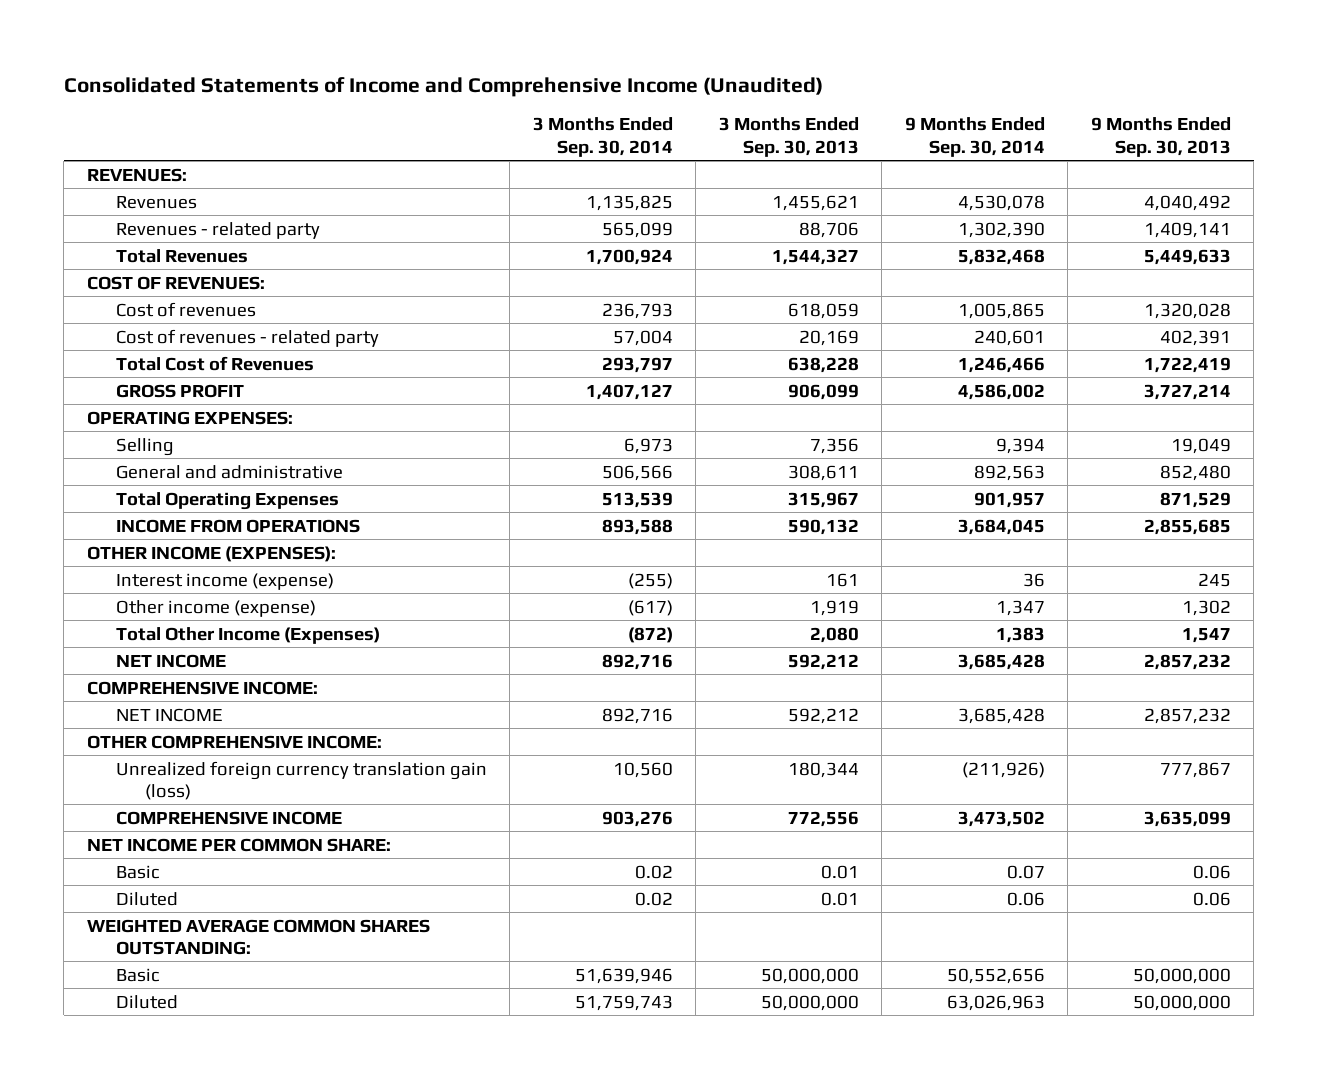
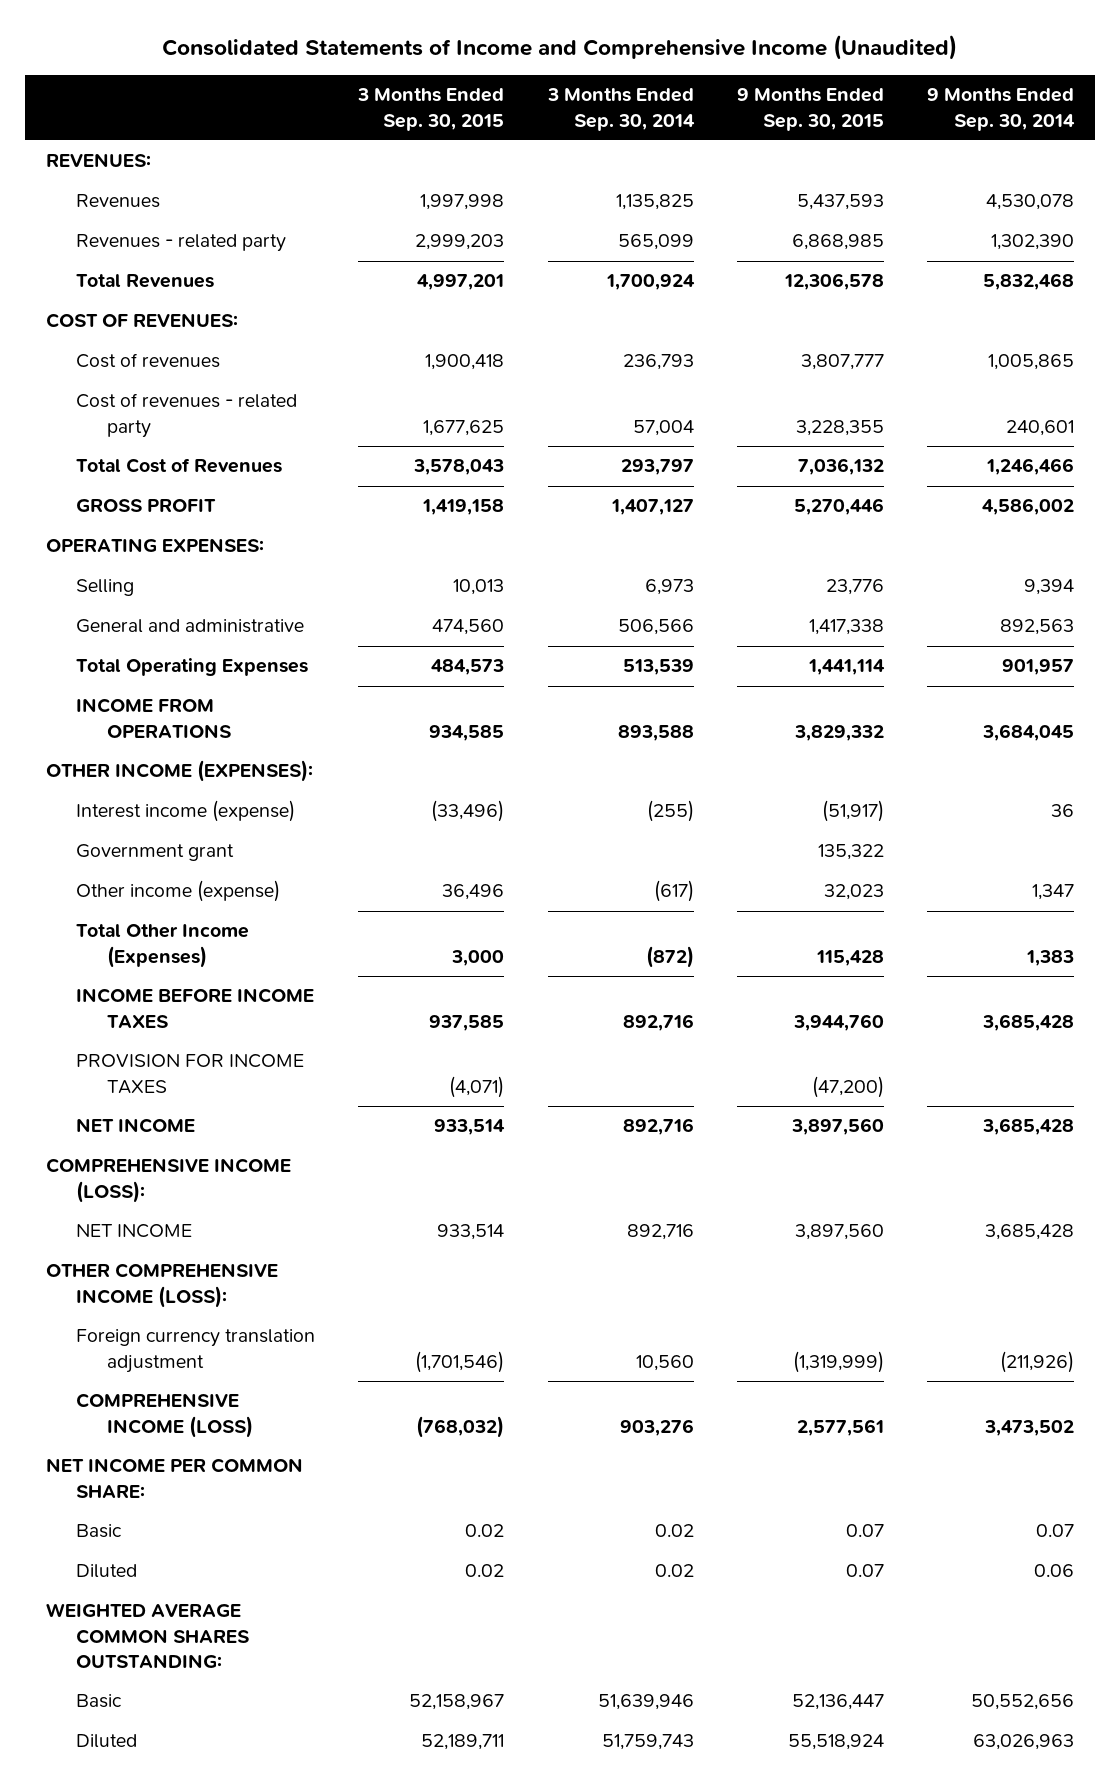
- | 3 Months Ended Sep. 30, 2014 | 3 Months Ended Sep. 30, 2013 | 9 Months Ended Sep. 30, 2014 | 9 Months Ended Sep. 30, 2013
+ | 3 Months Ended Sep. 30, 2015 | 3 Months Ended Sep. 30, 2014 | 9 Months Ended Sep. 30, 2015 | 9 Months Ended Sep. 30, 2014
+ Government grant | | | 135,322 |
+ INCOME BEFORE INCOME TAXES | 937,585 | 892,716 | 3,944,760 | 3,685,428
+ PROVISION FOR INCOME TAXES | (4,071) | | (47,200) |
- COMPREHENSIVE INCOME:
+ COMPREHENSIVE INCOME (LOSS):
- OTHER COMPREHENSIVE INCOME:
- Unrealized foreign currency translation gain (loss) | 10,560 | 180,344 | (211,926) | 777,867
- COMPREHENSIVE INCOME | 903,276 | 772,556 | 3,473,502 | 3,635,099
+ OTHER COMPREHENSIVE INCOME (LOSS):
+ Foreign currency translation adjustment | (1,701,546) | 10,560 | (1,319,999) | (211,926)
+ COMPREHENSIVE INCOME (LOSS) | (768,032) | 903,276 | 2,577,561 | 3,473,502

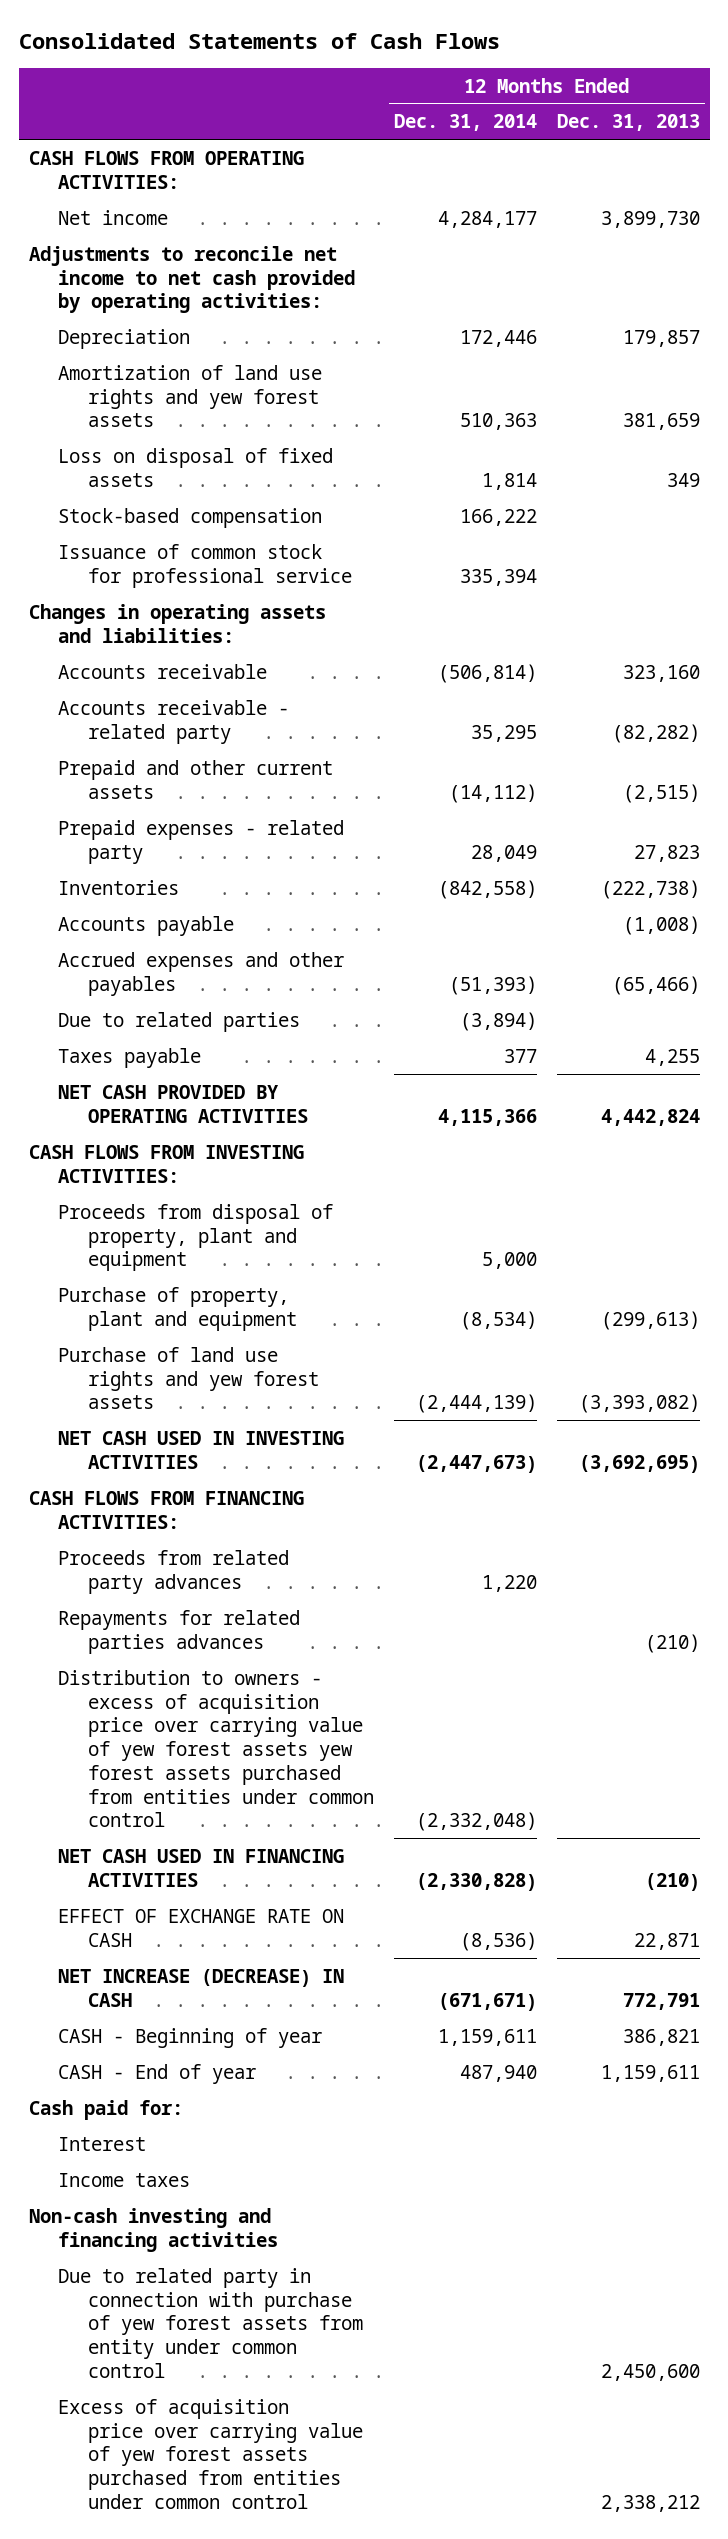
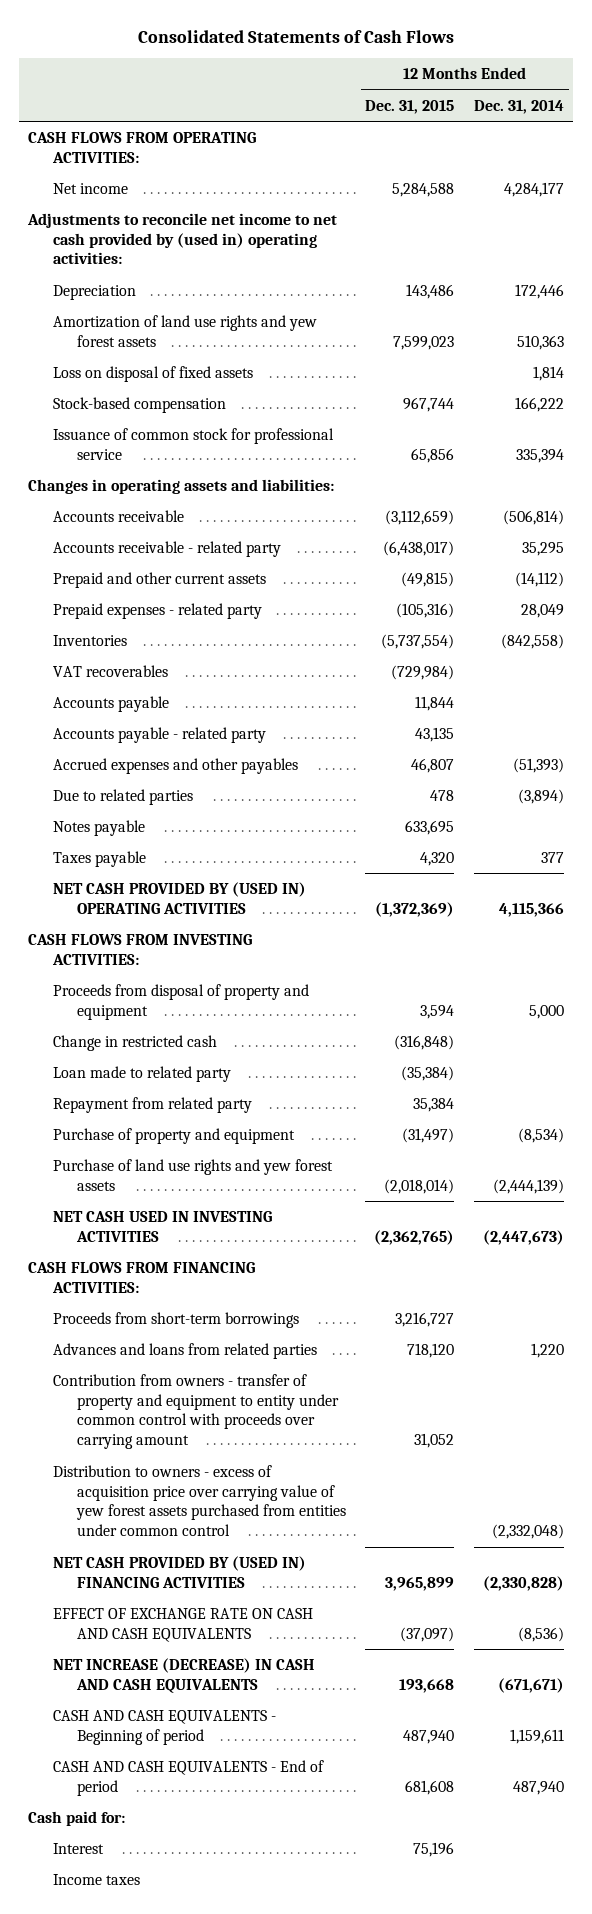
- | 12 Months Ended Dec. 31, 2014 | 12 Months Ended Dec. 31, 2013
+ | 12 Months Ended Dec. 31, 2015 | 12 Months Ended Dec. 31, 2014
- Adjustments to reconcile net income to net cash provided by operating activities:
+ Adjustments to reconcile net income to net cash provided by (used in) operating activities:
+ VAT recoverables | (729,984) |
+ Accounts payable - related party | 43,135 |
+ Notes payable | 633,695 |
- NET CASH PROVIDED BY OPERATING ACTIVITIES | 4,115,366 | 4,442,824
+ NET CASH PROVIDED BY (USED IN) OPERATING ACTIVITIES | (1,372,369) | 4,115,366
- Proceeds from disposal of property, plant and equipment | 5,000 |
- Purchase of property, plant and equipment | (8,534) | (299,613)
+ Proceeds from disposal of property and equipment | 3,594 | 5,000
+ Change in restricted cash | (316,848) |
+ Loan made to related party | (35,384) |
+ Repayment from related party | 35,384 |
+ Purchase of property and equipment | (31,497) | (8,534)
- Proceeds from related party advances | 1,220 |
- Repayments for related parties advances | | (210)
- Distribution to owners - excess of acquisition price over carrying value of yew forest assets yew forest assets purchased from entities under common control | (2,332,048) |
- NET CASH USED IN FINANCING ACTIVITIES | (2,330,828) | (210)
- EFFECT OF EXCHANGE RATE ON CASH | (8,536) | 22,871
- NET INCREASE (DECREASE) IN CASH | (671,671) | 772,791
- CASH - Beginning of year | 1,159,611 | 386,821
- CASH - End of year | 487,940 | 1,159,611
+ Proceeds from short-term borrowings | 3,216,727 |
+ Advances and loans from related parties | 718,120 | 1,220
+ Contribution from owners - transfer of property and equipment to entity under common control with proceeds over carrying amount | 31,052 |
+ Distribution to owners - excess of acquisition price over carrying value of yew forest assets purchased from entities under common control | | (2,332,048)
+ NET CASH PROVIDED BY (USED IN) FINANCING ACTIVITIES | 3,965,899 | (2,330,828)
+ EFFECT OF EXCHANGE RATE ON CASH AND CASH EQUIVALENTS | (37,097) | (8,536)
+ NET INCREASE (DECREASE) IN CASH AND CASH EQUIVALENTS | 193,668 | (671,671)
+ CASH AND CASH EQUIVALENTS - Beginning of period | 487,940 | 1,159,611
+ CASH AND CASH EQUIVALENTS - End of period | 681,608 | 487,940
- Non-cash investing and financing activities
- Due to related party in connection with purchase of yew forest assets from entity under common control | | 2,450,600
- Excess of acquisition price over carrying value of yew forest assets purchased from entities under common control | | 2,338,212

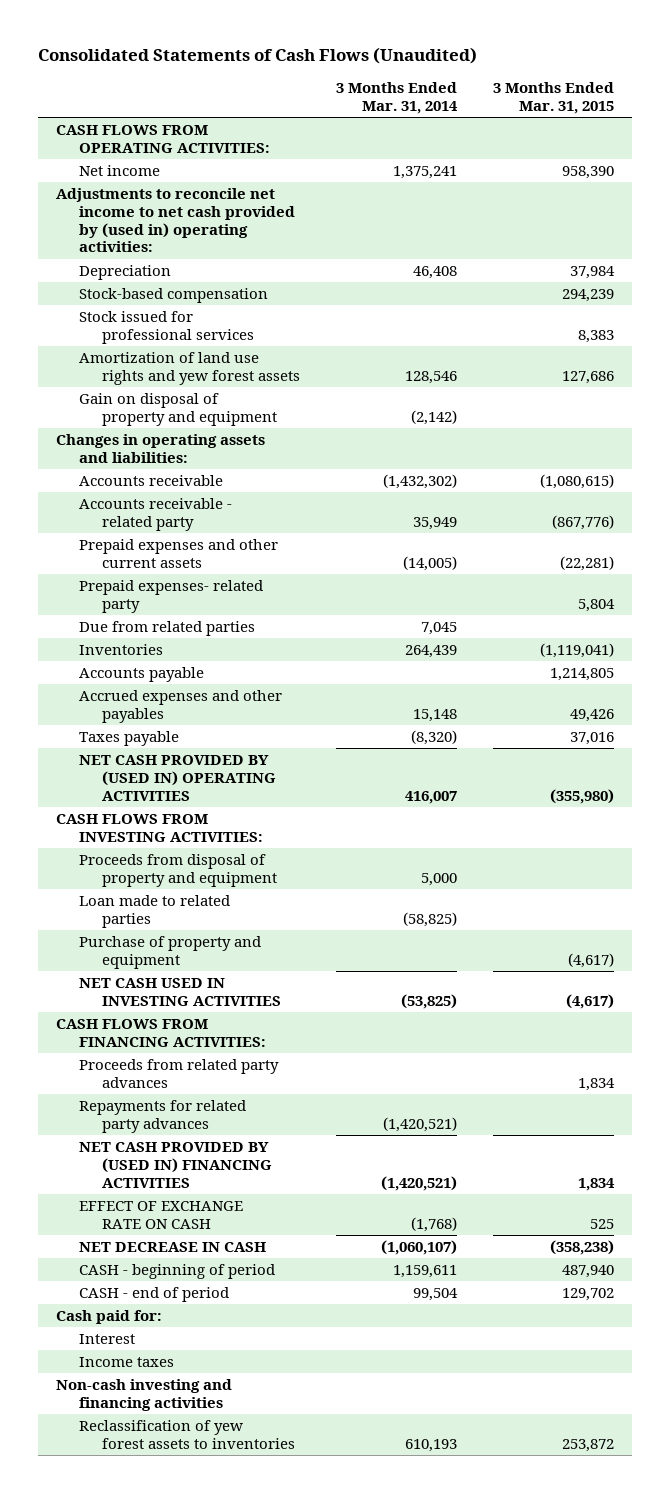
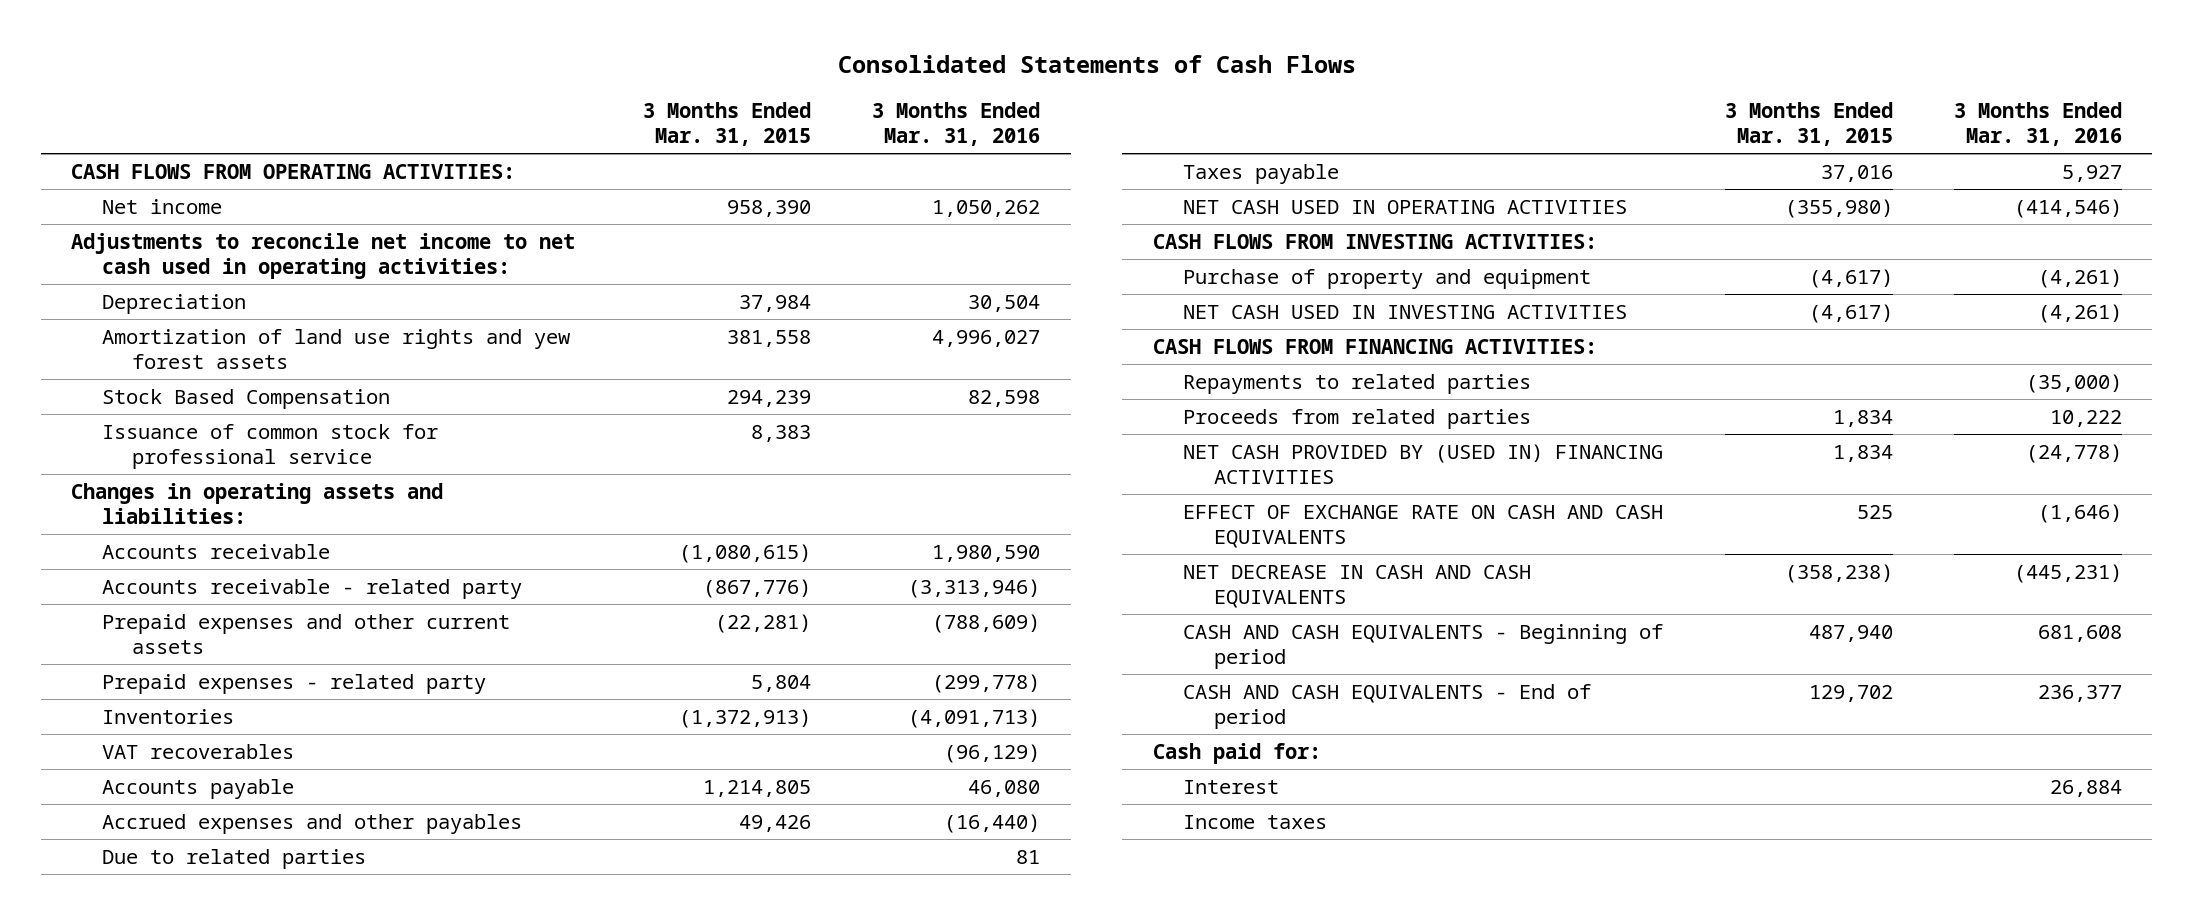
- Consolidated Statements of Cash Flows (Unaudited)
+ Consolidated Statements of Cash Flows
- | 3 Months Ended Mar. 31, 2014 | 3 Months Ended Mar. 31, 2015
+ | 3 Months Ended Mar. 31, 2015 | 3 Months Ended Mar. 31, 2016
- Adjustments to reconcile net income to net cash provided by (used in) operating activities:
+ Adjustments to reconcile net income to net cash used in operating activities:
- Stock-based compensation | | 294,239
- Stock issued for professional services | | 8,383
- Amortization of land use rights and yew forest assets | 128,546 | 127,686
- Gain on disposal of property and equipment | (2,142) |
+ Amortization of land use rights and yew forest assets | 381,558 | 4,996,027
+ Stock Based Compensation | 294,239 | 82,598
+ Issuance of common stock for professional service | 8,383 |
- Prepaid expenses- related party | | 5,804
- Due from related parties | 7,045 |
- Inventories | 264,439 | (1,119,041)
+ Prepaid expenses - related party | 5,804 | (299,778)
+ Inventories | (1,372,913) | (4,091,713)
+ VAT recoverables | | (96,129)
+ Due to related parties | | 81
- NET CASH PROVIDED BY (USED IN) OPERATING ACTIVITIES | 416,007 | (355,980)
+ NET CASH USED IN OPERATING ACTIVITIES | (355,980) | (414,546)
- Proceeds from disposal of property and equipment | 5,000 |
- Loan made to related parties | (58,825) |
- Proceeds from related party advances | | 1,834
- Repayments for related party advances | (1,420,521) |
+ Repayments to related parties | | (35,000)
+ Proceeds from related parties | 1,834 | 10,222
- EFFECT OF EXCHANGE RATE ON CASH | (1,768) | 525
- NET DECREASE IN CASH | (1,060,107) | (358,238)
- CASH - beginning of period | 1,159,611 | 487,940
- CASH - end of period | 99,504 | 129,702
+ EFFECT OF EXCHANGE RATE ON CASH AND CASH EQUIVALENTS | 525 | (1,646)
+ NET DECREASE IN CASH AND CASH EQUIVALENTS | (358,238) | (445,231)
+ CASH AND CASH EQUIVALENTS - Beginning of period | 487,940 | 681,608
+ CASH AND CASH EQUIVALENTS - End of period | 129,702 | 236,377
- Non-cash investing and financing activities
- Reclassification of yew forest assets to inventories | 610,193 | 253,872

